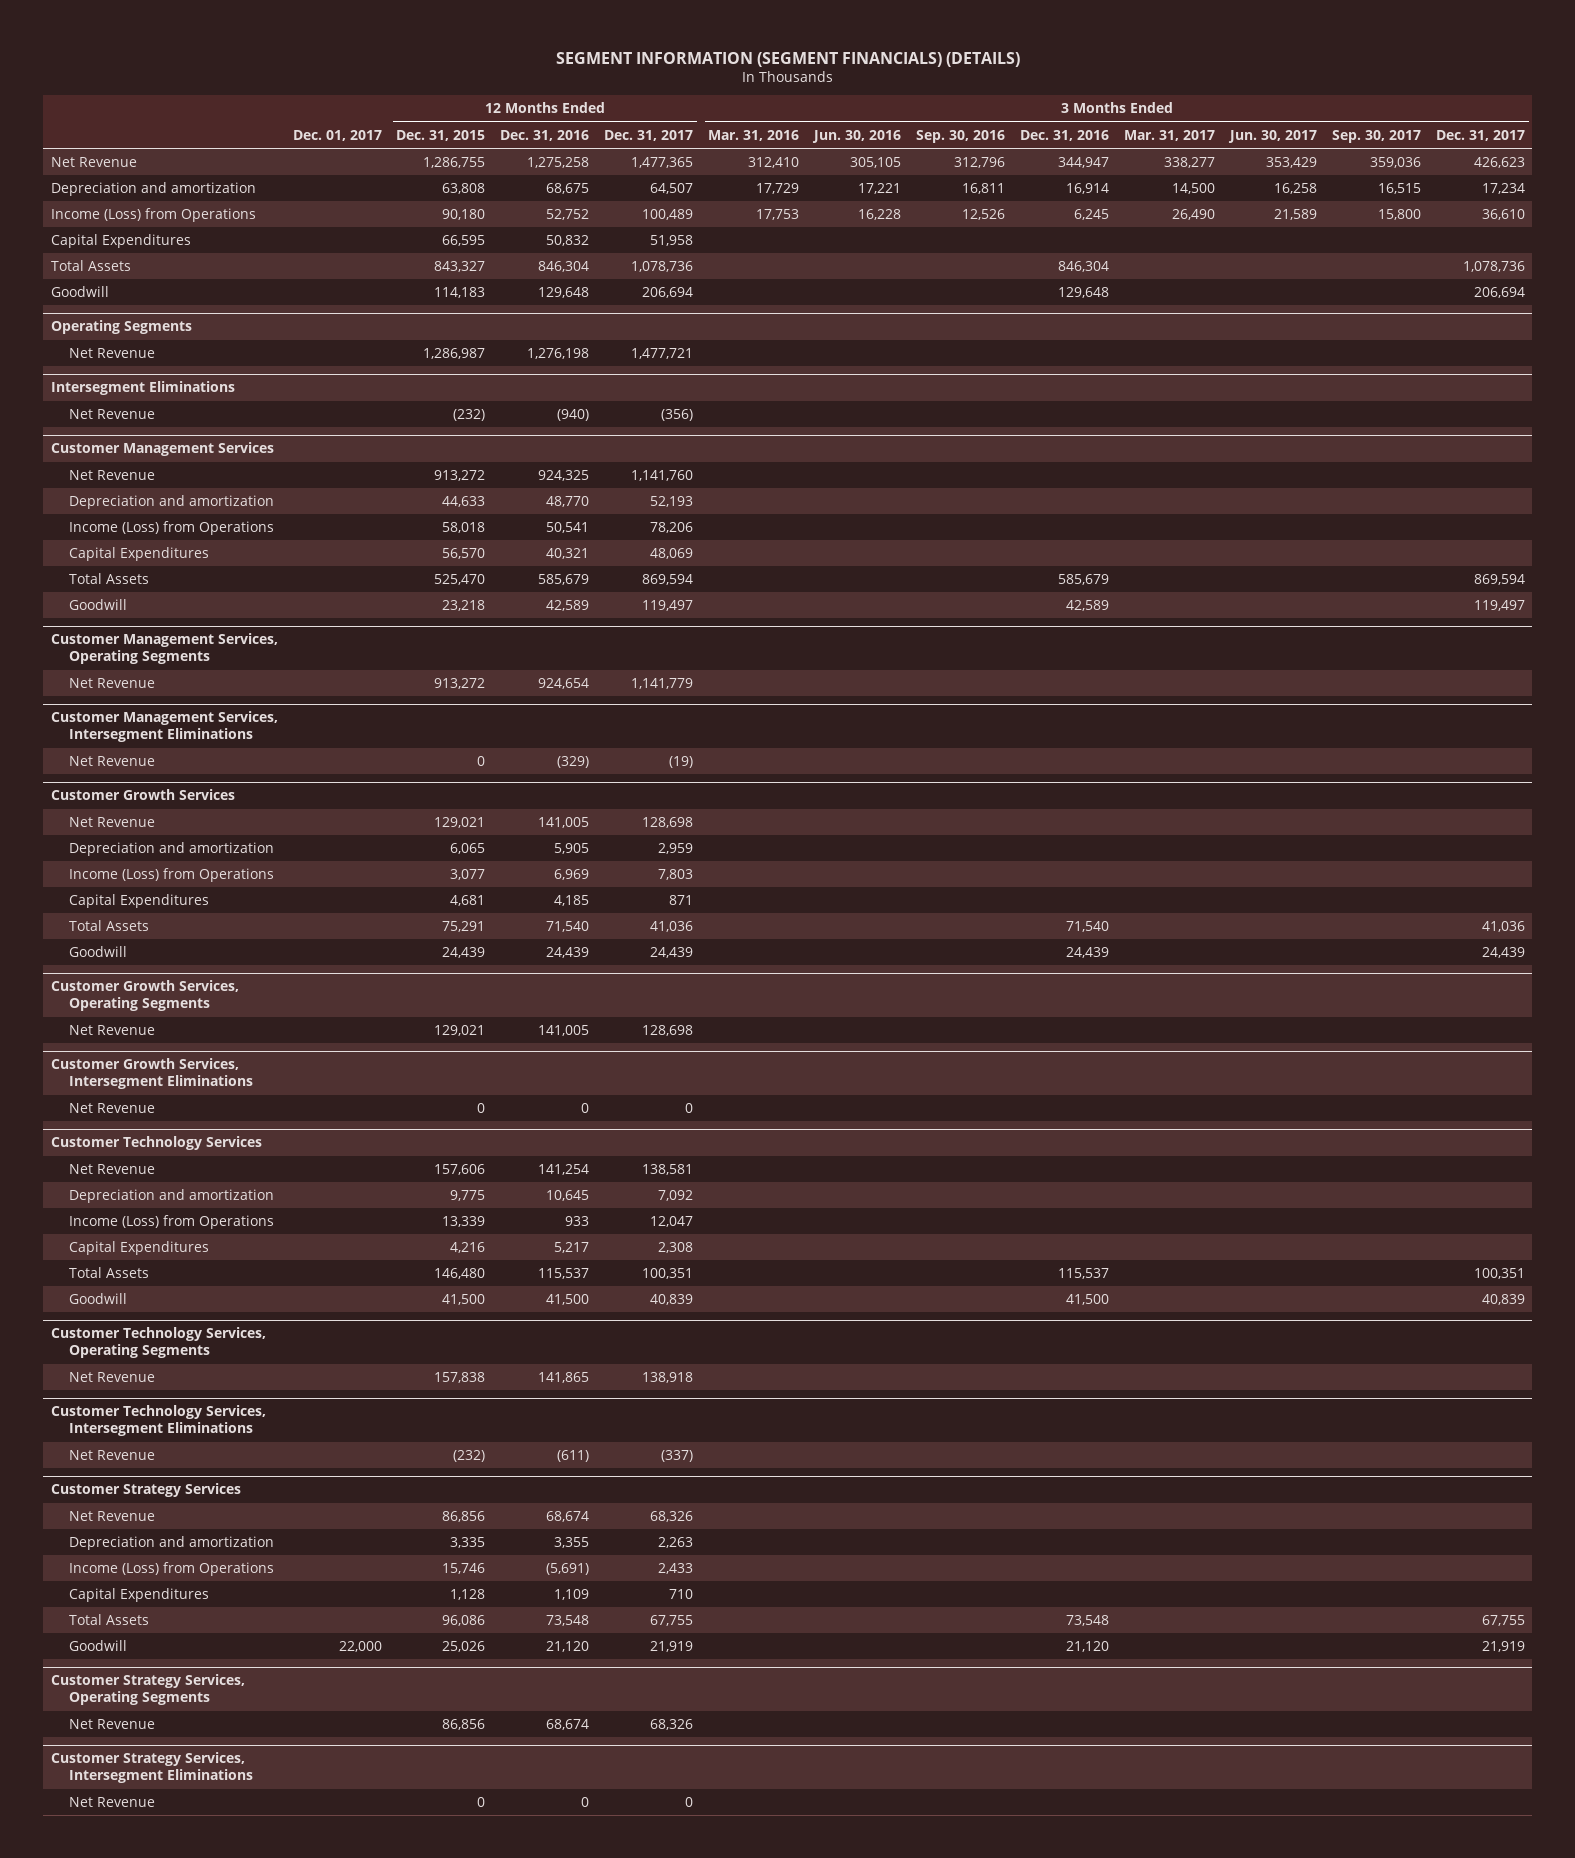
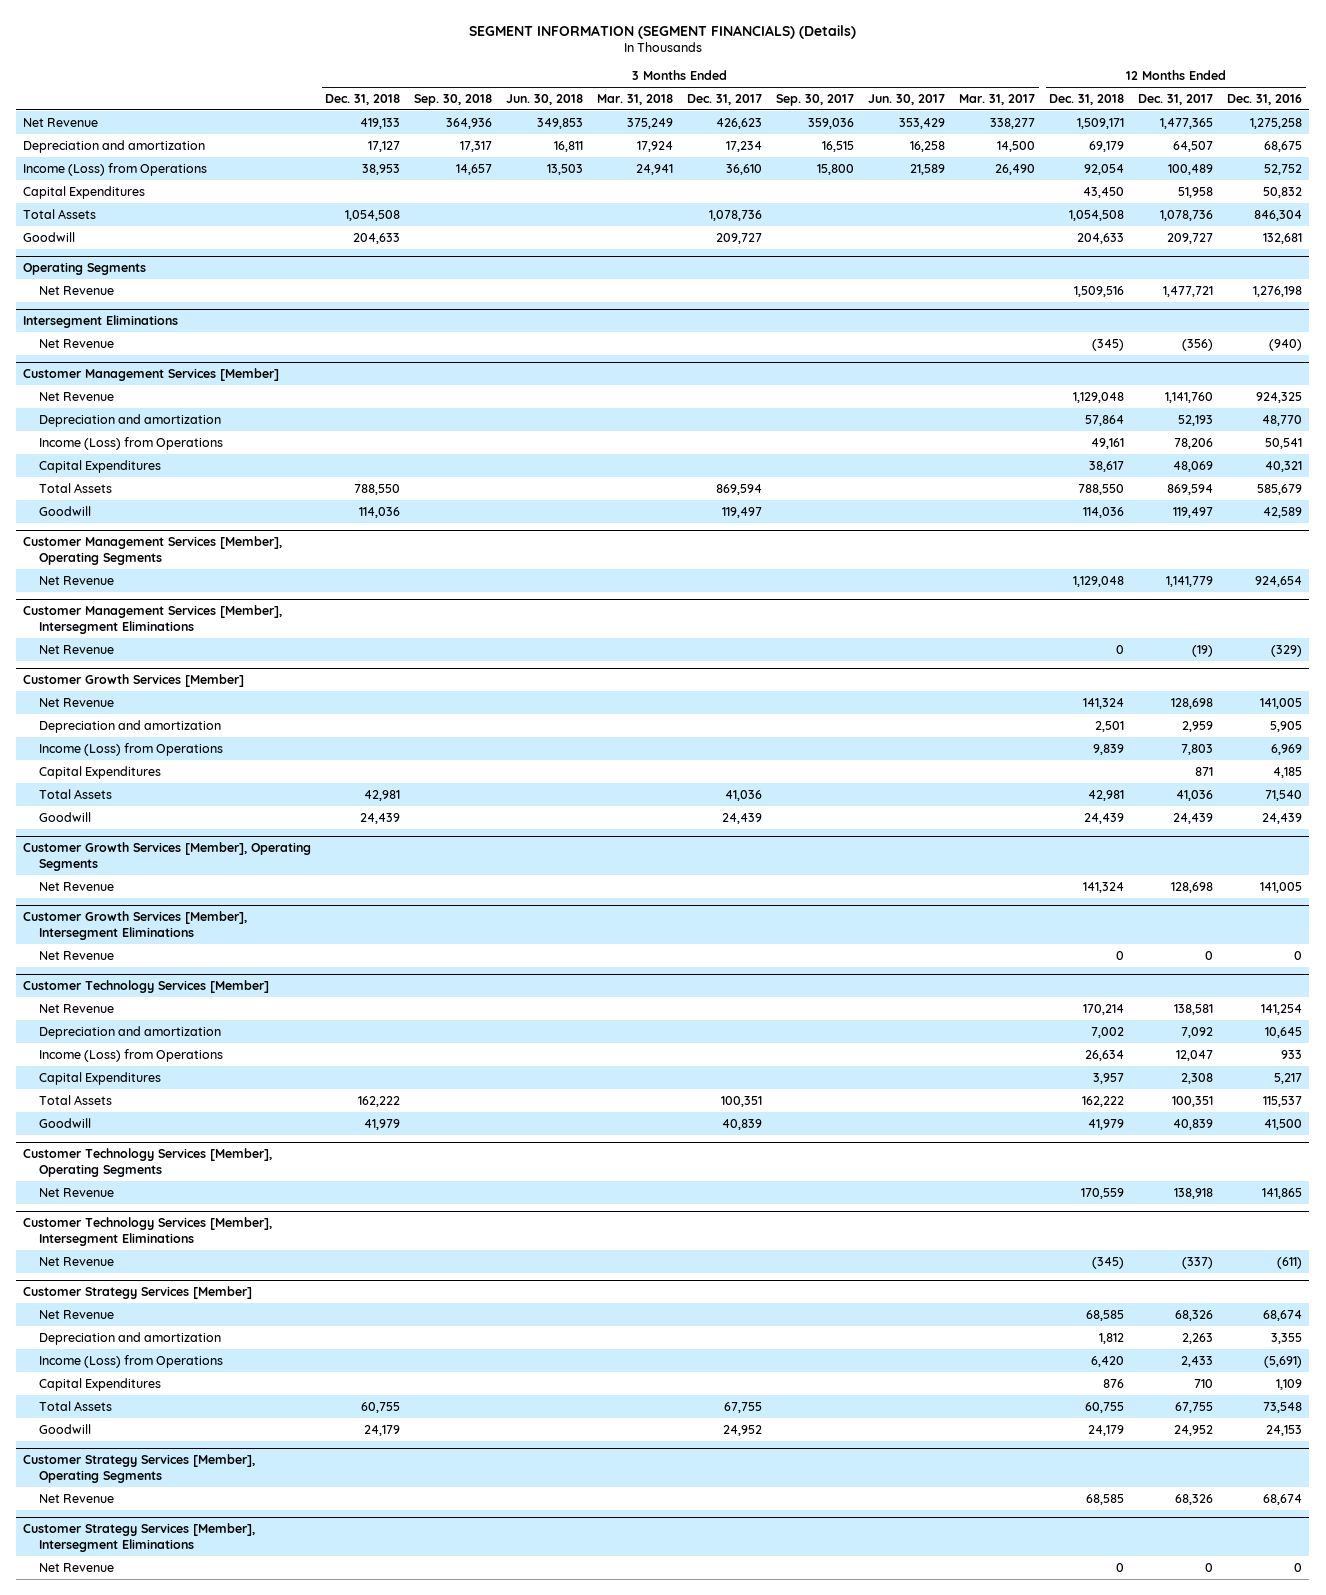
- SEGMENT INFORMATION (SEGMENT FINANCIALS) (DETAILS)
+ SEGMENT INFORMATION (SEGMENT FINANCIALS) (Details)
- | Dec. 01, 2017 | 12 Months Ended Dec. 31, 2015 | 12 Months Ended Dec. 31, 2016 | 12 Months Ended Dec. 31, 2017 | 3 Months Ended Mar. 31, 2016 | 3 Months Ended Jun. 30, 2016 | 3 Months Ended Sep. 30, 2016 | 3 Months Ended Dec. 31, 2016 | 3 Months Ended Mar. 31, 2017 | 3 Months Ended Jun. 30, 2017 | 3 Months Ended Sep. 30, 2017 | 3 Months Ended Dec. 31, 2017
+ | 3 Months Ended Dec. 31, 2018 | 3 Months Ended Sep. 30, 2018 | 3 Months Ended Jun. 30, 2018 | 3 Months Ended Mar. 31, 2018 | 3 Months Ended Dec. 31, 2017 | 3 Months Ended Sep. 30, 2017 | 3 Months Ended Jun. 30, 2017 | 3 Months Ended Mar. 31, 2017 | 12 Months Ended Dec. 31, 2018 | 12 Months Ended Dec. 31, 2017 | 12 Months Ended Dec. 31, 2016
- Goodwill | | 114,183 | 129,648 | 206,694 | | | | 129,648 | | | | 206,694
+ Goodwill | 204,633 | | | | 209,727 | | | | 204,633 | 209,727 | 132,681
- Customer Management Services
+ Customer Management Services [Member]
- Customer Management Services, Operating Segments
+ Customer Management Services [Member], Operating Segments
- Customer Management Services, Intersegment Eliminations
+ Customer Management Services [Member], Intersegment Eliminations
- Customer Growth Services
+ Customer Growth Services [Member]
- Customer Growth Services, Operating Segments
+ Customer Growth Services [Member], Operating Segments
- Customer Growth Services, Intersegment Eliminations
+ Customer Growth Services [Member], Intersegment Eliminations
- Customer Technology Services
+ Customer Technology Services [Member]
- Customer Technology Services, Operating Segments
+ Customer Technology Services [Member], Operating Segments
- Customer Technology Services, Intersegment Eliminations
+ Customer Technology Services [Member], Intersegment Eliminations
- Customer Strategy Services
+ Customer Strategy Services [Member]
- Goodwill | 22,000 | 25,026 | 21,120 | 21,919 | | | | 21,120 | | | | 21,919
- Customer Strategy Services, Operating Segments
+ Goodwill | 24,179 | | | | 24,952 | | | | 24,179 | 24,952 | 24,153
+ Customer Strategy Services [Member], Operating Segments
- Customer Strategy Services, Intersegment Eliminations
+ Customer Strategy Services [Member], Intersegment Eliminations

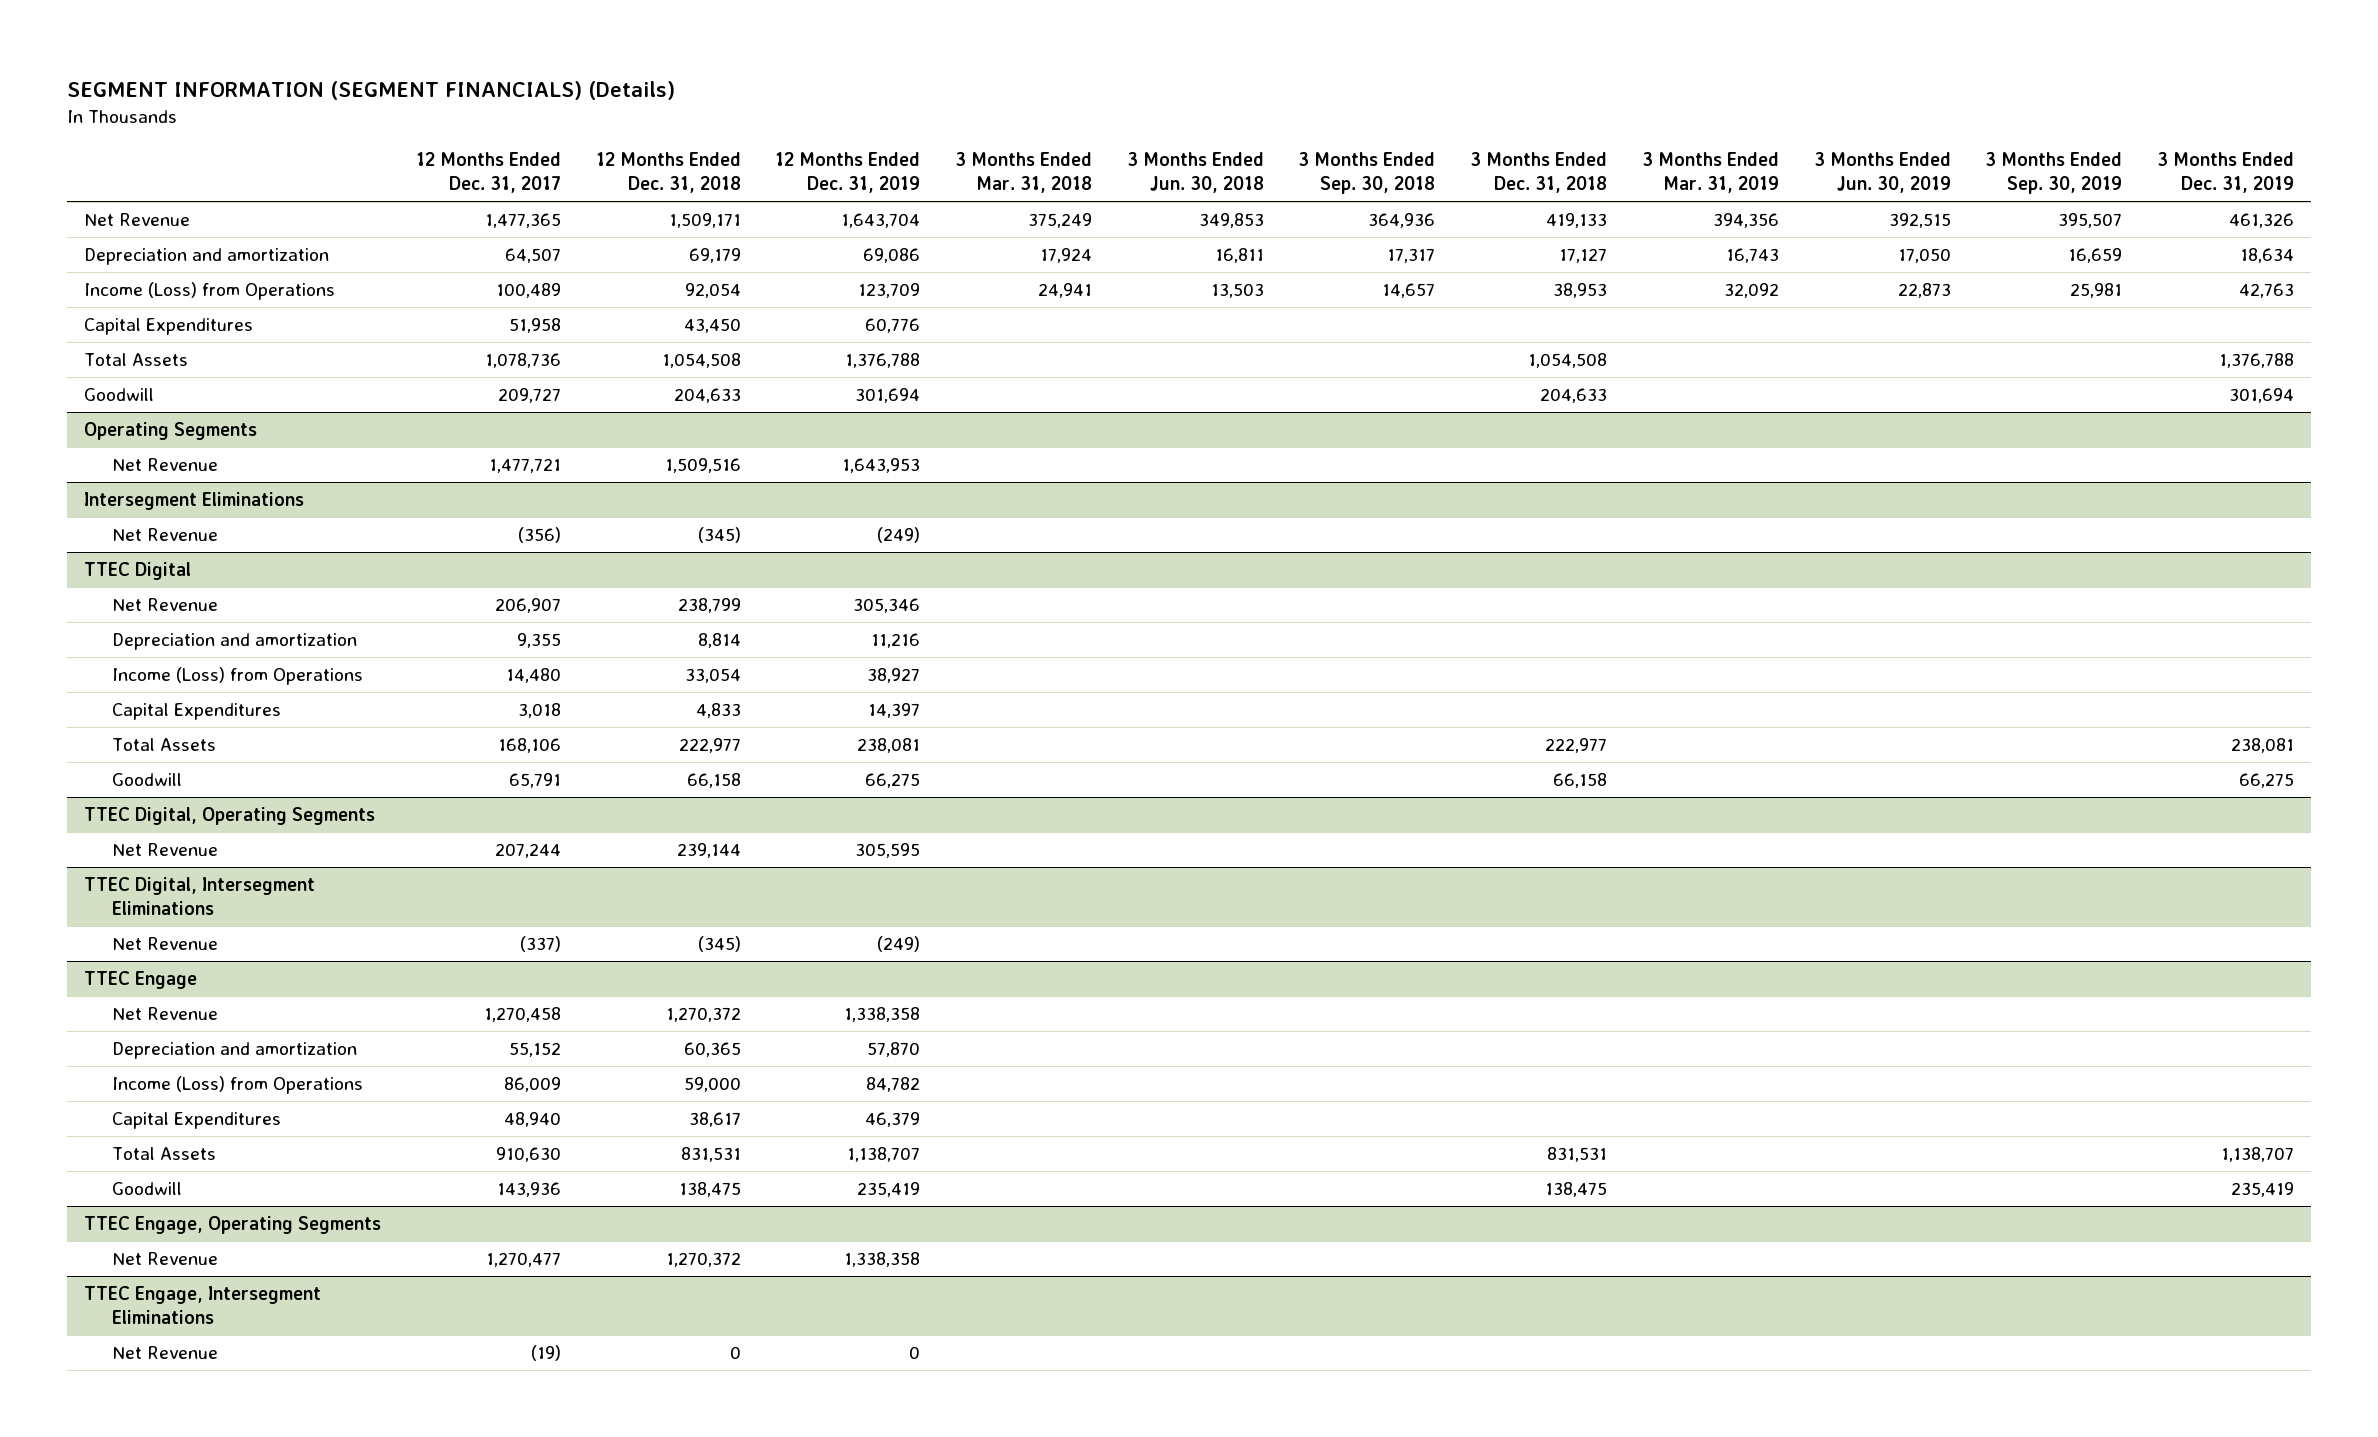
- | 3 Months Ended Dec. 31, 2018 | 3 Months Ended Sep. 30, 2018 | 3 Months Ended Jun. 30, 2018 | 3 Months Ended Mar. 31, 2018 | 3 Months Ended Dec. 31, 2017 | 3 Months Ended Sep. 30, 2017 | 3 Months Ended Jun. 30, 2017 | 3 Months Ended Mar. 31, 2017 | 12 Months Ended Dec. 31, 2018 | 12 Months Ended Dec. 31, 2017 | 12 Months Ended Dec. 31, 2016
+ | 12 Months Ended Dec. 31, 2017 | 12 Months Ended Dec. 31, 2018 | 12 Months Ended Dec. 31, 2019 | 3 Months Ended Mar. 31, 2018 | 3 Months Ended Jun. 30, 2018 | 3 Months Ended Sep. 30, 2018 | 3 Months Ended Dec. 31, 2018 | 3 Months Ended Mar. 31, 2019 | 3 Months Ended Jun. 30, 2019 | 3 Months Ended Sep. 30, 2019 | 3 Months Ended Dec. 31, 2019
- Customer Management Services [Member]
- Net Revenue | | | | | | | | | 1,129,048 | 1,141,760 | 924,325
- Depreciation and amortization | | | | | | | | | 57,864 | 52,193 | 48,770
- Income (Loss) from Operations | | | | | | | | | 49,161 | 78,206 | 50,541
- Capital Expenditures | | | | | | | | | 38,617 | 48,069 | 40,321
- Total Assets | 788,550 | | | | 869,594 | | | | 788,550 | 869,594 | 585,679
- Goodwill | 114,036 | | | | 119,497 | | | | 114,036 | 119,497 | 42,589
- Customer Management Services [Member], Operating Segments
- Net Revenue | | | | | | | | | 1,129,048 | 1,141,779 | 924,654
- Customer Management Services [Member], Intersegment Eliminations
- Net Revenue | | | | | | | | | 0 | (19) | (329)
- Customer Growth Services [Member]
- Net Revenue | | | | | | | | | 141,324 | 128,698 | 141,005
- Depreciation and amortization | | | | | | | | | 2,501 | 2,959 | 5,905
- Income (Loss) from Operations | | | | | | | | | 9,839 | 7,803 | 6,969
- Capital Expenditures | | | | | | | | | | 871 | 4,185
- Total Assets | 42,981 | | | | 41,036 | | | | 42,981 | 41,036 | 71,540
- Goodwill | 24,439 | | | | 24,439 | | | | 24,439 | 24,439 | 24,439
- Customer Growth Services [Member], Operating Segments
- Net Revenue | | | | | | | | | 141,324 | 128,698 | 141,005
- Customer Growth Services [Member], Intersegment Eliminations
- Net Revenue | | | | | | | | | 0 | 0 | 0
- Customer Technology Services [Member]
- Net Revenue | | | | | | | | | 170,214 | 138,581 | 141,254
- Depreciation and amortization | | | | | | | | | 7,002 | 7,092 | 10,645
- Income (Loss) from Operations | | | | | | | | | 26,634 | 12,047 | 933
- Capital Expenditures | | | | | | | | | 3,957 | 2,308 | 5,217
- Total Assets | 162,222 | | | | 100,351 | | | | 162,222 | 100,351 | 115,537
- Goodwill | 41,979 | | | | 40,839 | | | | 41,979 | 40,839 | 41,500
- Customer Technology Services [Member], Operating Segments
- Net Revenue | | | | | | | | | 170,559 | 138,918 | 141,865
- Customer Technology Services [Member], Intersegment Eliminations
+ TTEC Digital
+ Net Revenue | 206,907 | 238,799 | 305,346 | | | | | | | |
+ Depreciation and amortization | 9,355 | 8,814 | 11,216 | | | | | | | |
+ Income (Loss) from Operations | 14,480 | 33,054 | 38,927 | | | | | | | |
+ Capital Expenditures | 3,018 | 4,833 | 14,397 | | | | | | | |
+ Total Assets | 168,106 | 222,977 | 238,081 | | | | 222,977 | | | | 238,081
+ Goodwill | 65,791 | 66,158 | 66,275 | | | | 66,158 | | | | 66,275
+ TTEC Digital, Operating Segments
+ Net Revenue | 207,244 | 239,144 | 305,595 | | | | | | | |
+ TTEC Digital, Intersegment Eliminations
- Customer Strategy Services [Member]
- Net Revenue | | | | | | | | | 68,585 | 68,326 | 68,674
- Depreciation and amortization | | | | | | | | | 1,812 | 2,263 | 3,355
- Income (Loss) from Operations | | | | | | | | | 6,420 | 2,433 | (5,691)
- Capital Expenditures | | | | | | | | | 876 | 710 | 1,109
- Total Assets | 60,755 | | | | 67,755 | | | | 60,755 | 67,755 | 73,548
- Goodwill | 24,179 | | | | 24,952 | | | | 24,179 | 24,952 | 24,153
- Customer Strategy Services [Member], Operating Segments
- Net Revenue | | | | | | | | | 68,585 | 68,326 | 68,674
- Customer Strategy Services [Member], Intersegment Eliminations
- Net Revenue | | | | | | | | | 0 | 0 | 0
+ TTEC Engage
+ Net Revenue | 1,270,458 | 1,270,372 | 1,338,358 | | | | | | | |
+ Depreciation and amortization | 55,152 | 60,365 | 57,870 | | | | | | | |
+ Income (Loss) from Operations | 86,009 | 59,000 | 84,782 | | | | | | | |
+ Capital Expenditures | 48,940 | 38,617 | 46,379 | | | | | | | |
+ Total Assets | 910,630 | 831,531 | 1,138,707 | | | | 831,531 | | | | 1,138,707
+ Goodwill | 143,936 | 138,475 | 235,419 | | | | 138,475 | | | | 235,419
+ TTEC Engage, Operating Segments
+ Net Revenue | 1,270,477 | 1,270,372 | 1,338,358 | | | | | | | |
+ TTEC Engage, Intersegment Eliminations
+ Net Revenue | (19) | 0 | 0 | | | | | | | |

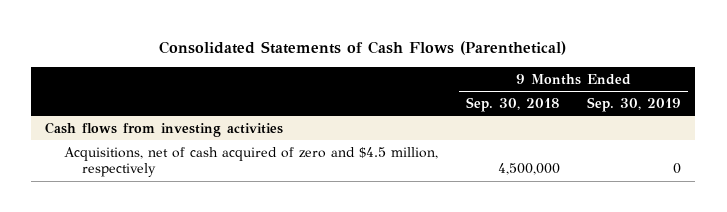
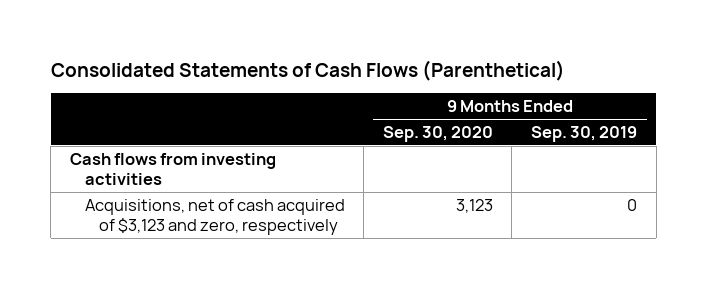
- | 9 Months Ended Sep. 30, 2018 | 9 Months Ended Sep. 30, 2019
+ | 9 Months Ended Sep. 30, 2020 | 9 Months Ended Sep. 30, 2019
- Acquisitions, net of cash acquired of zero and $4.5 million, respectively | 4,500,000 | 0
+ Acquisitions, net of cash acquired of $3,123 and zero, respectively | 3,123 | 0

